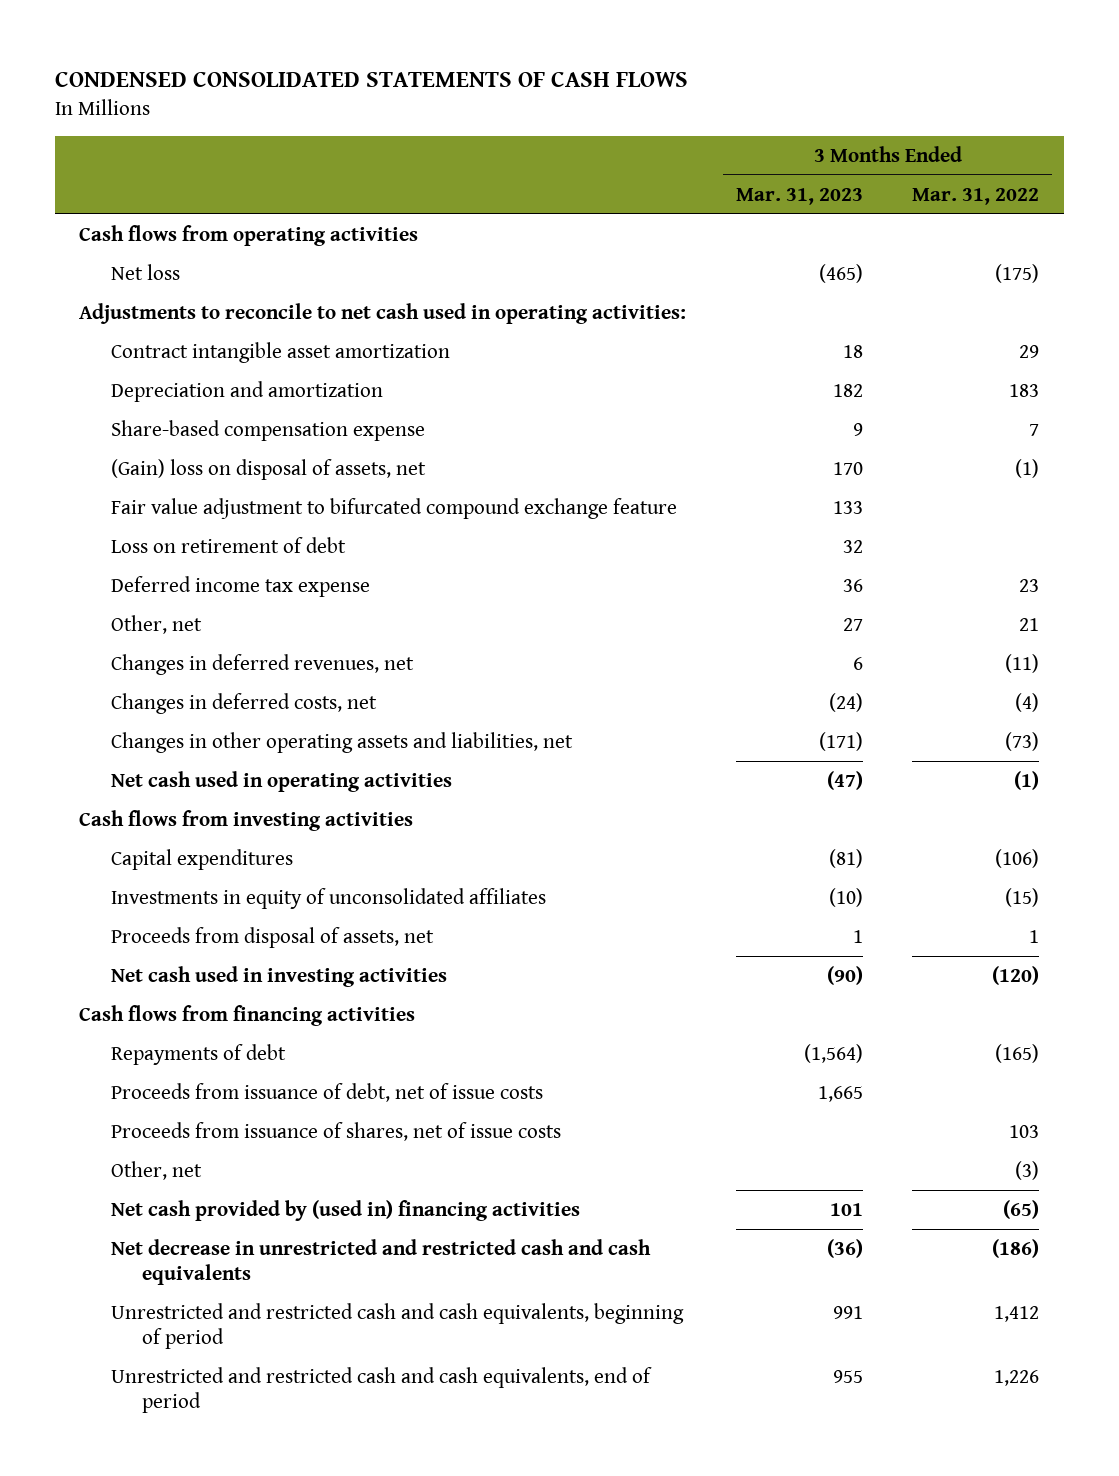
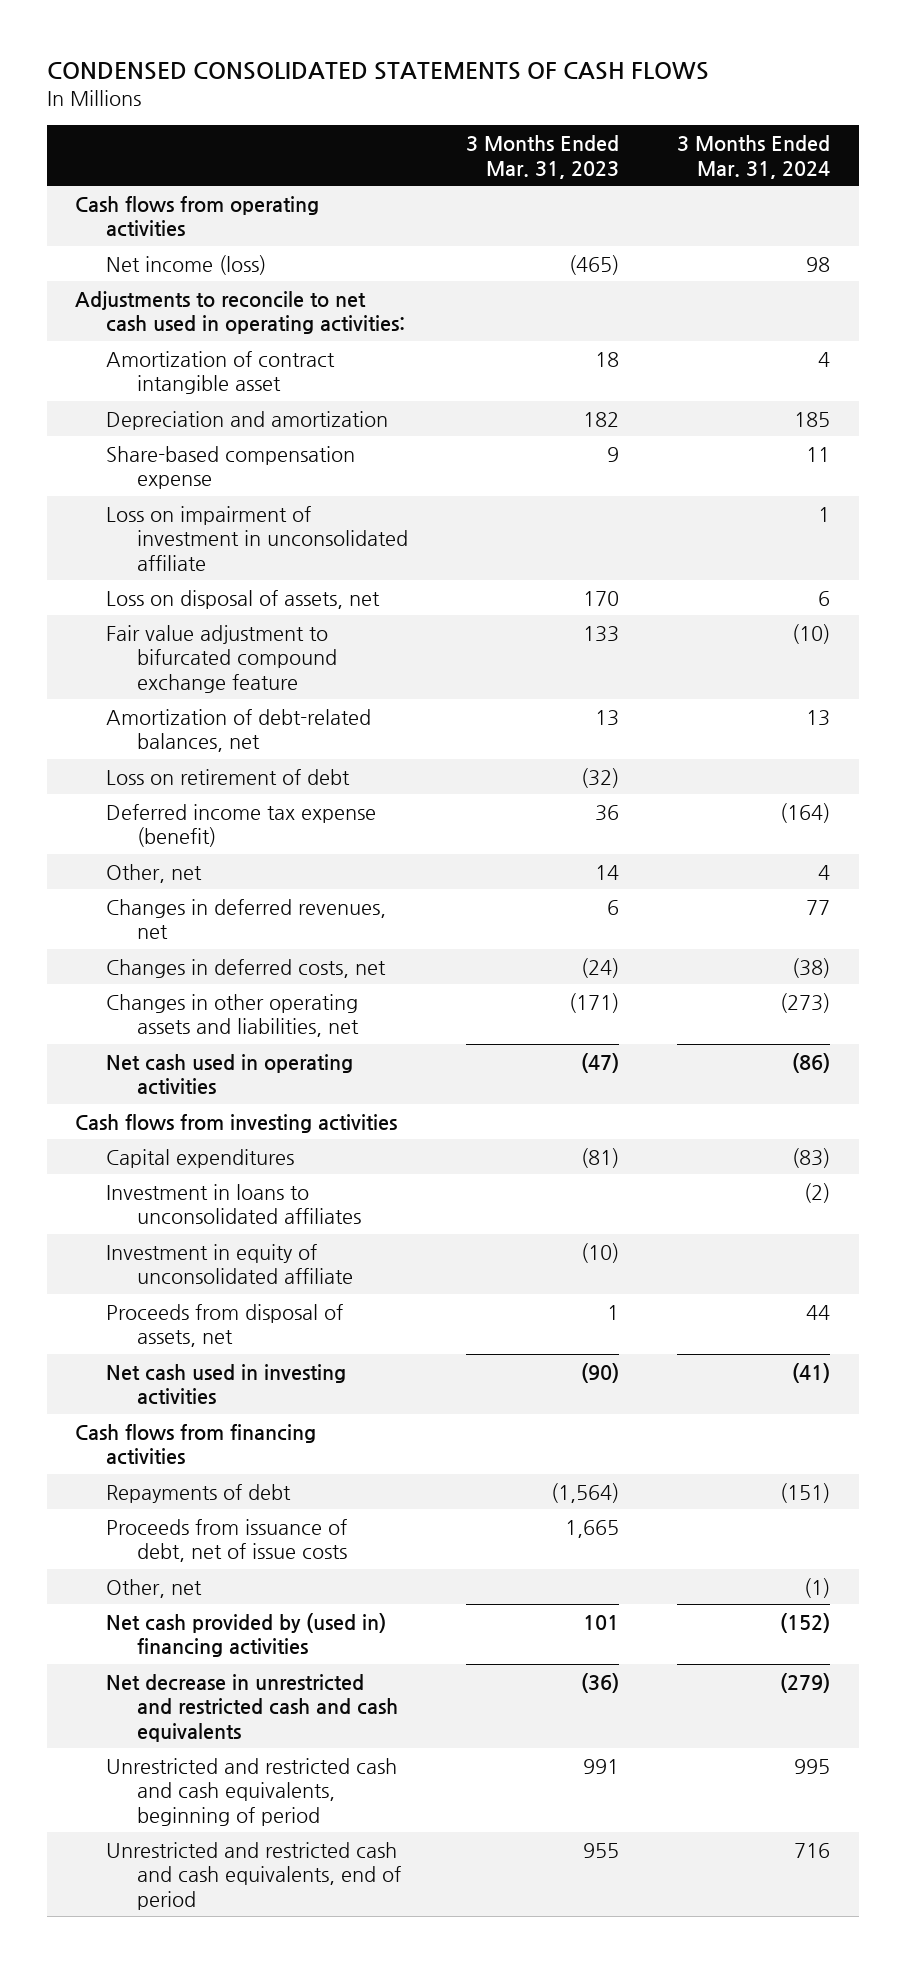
- | 3 Months Ended Mar. 31, 2023 | 3 Months Ended Mar. 31, 2022
+ | 3 Months Ended Mar. 31, 2023 | 3 Months Ended Mar. 31, 2024
- Net loss | (465) | (175)
+ Net income (loss) | (465) | 98
- Contract intangible asset amortization | 18 | 29
+ Amortization of contract intangible asset | 18 | 4
- (Gain) loss on disposal of assets, net | 170 | (1)
+ Loss on impairment of investment in unconsolidated affiliate | | 1
+ Loss on disposal of assets, net | 170 | 6
- Loss on retirement of debt | 32 |
- Deferred income tax expense | 36 | 23
- Other, net | 27 | 21
+ Amortization of debt-related balances, net | 13 | 13
+ Loss on retirement of debt | (32) |
+ Deferred income tax expense (benefit) | 36 | (164)
+ Other, net | 14 | 4
- Investments in equity of unconsolidated affiliates | (10) | (15)
+ Investment in loans to unconsolidated affiliates | | (2)
+ Investment in equity of unconsolidated affiliate | (10) |
- Proceeds from issuance of shares, net of issue costs | | 103

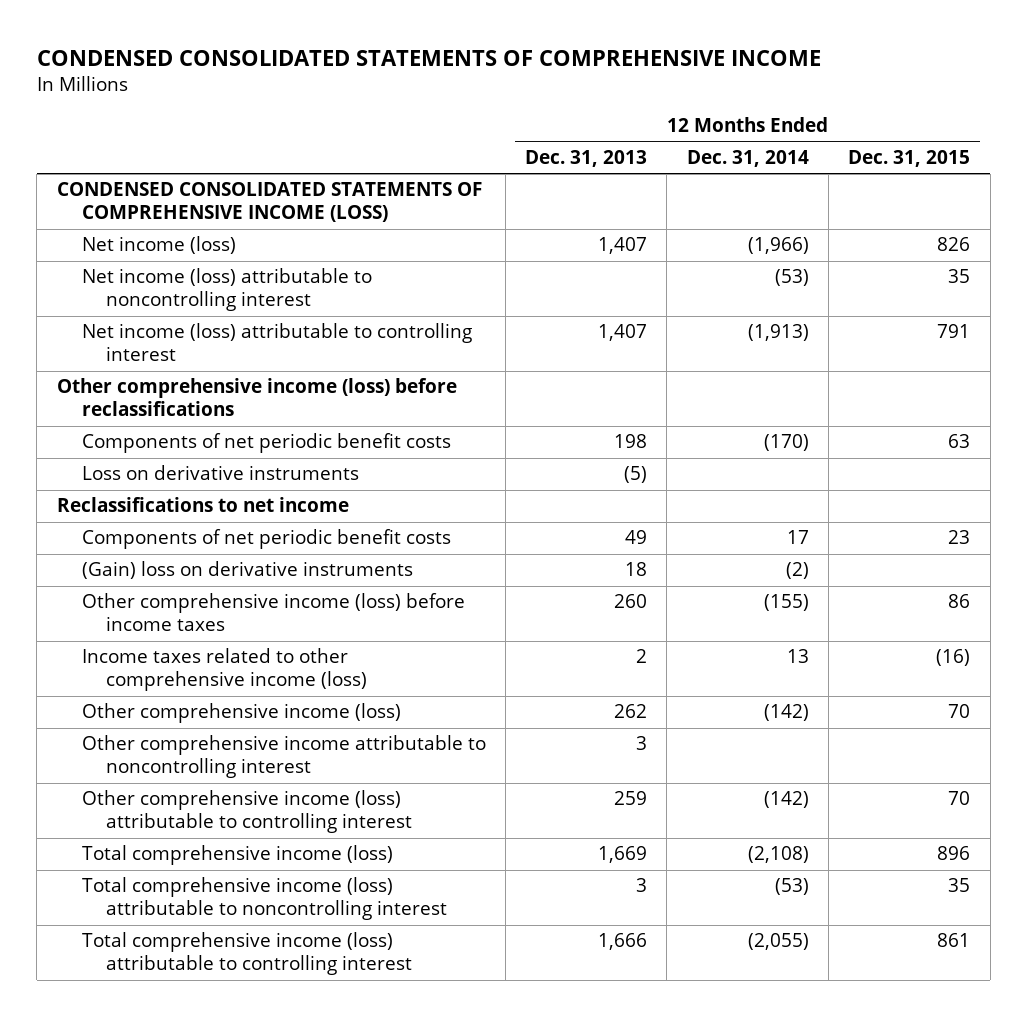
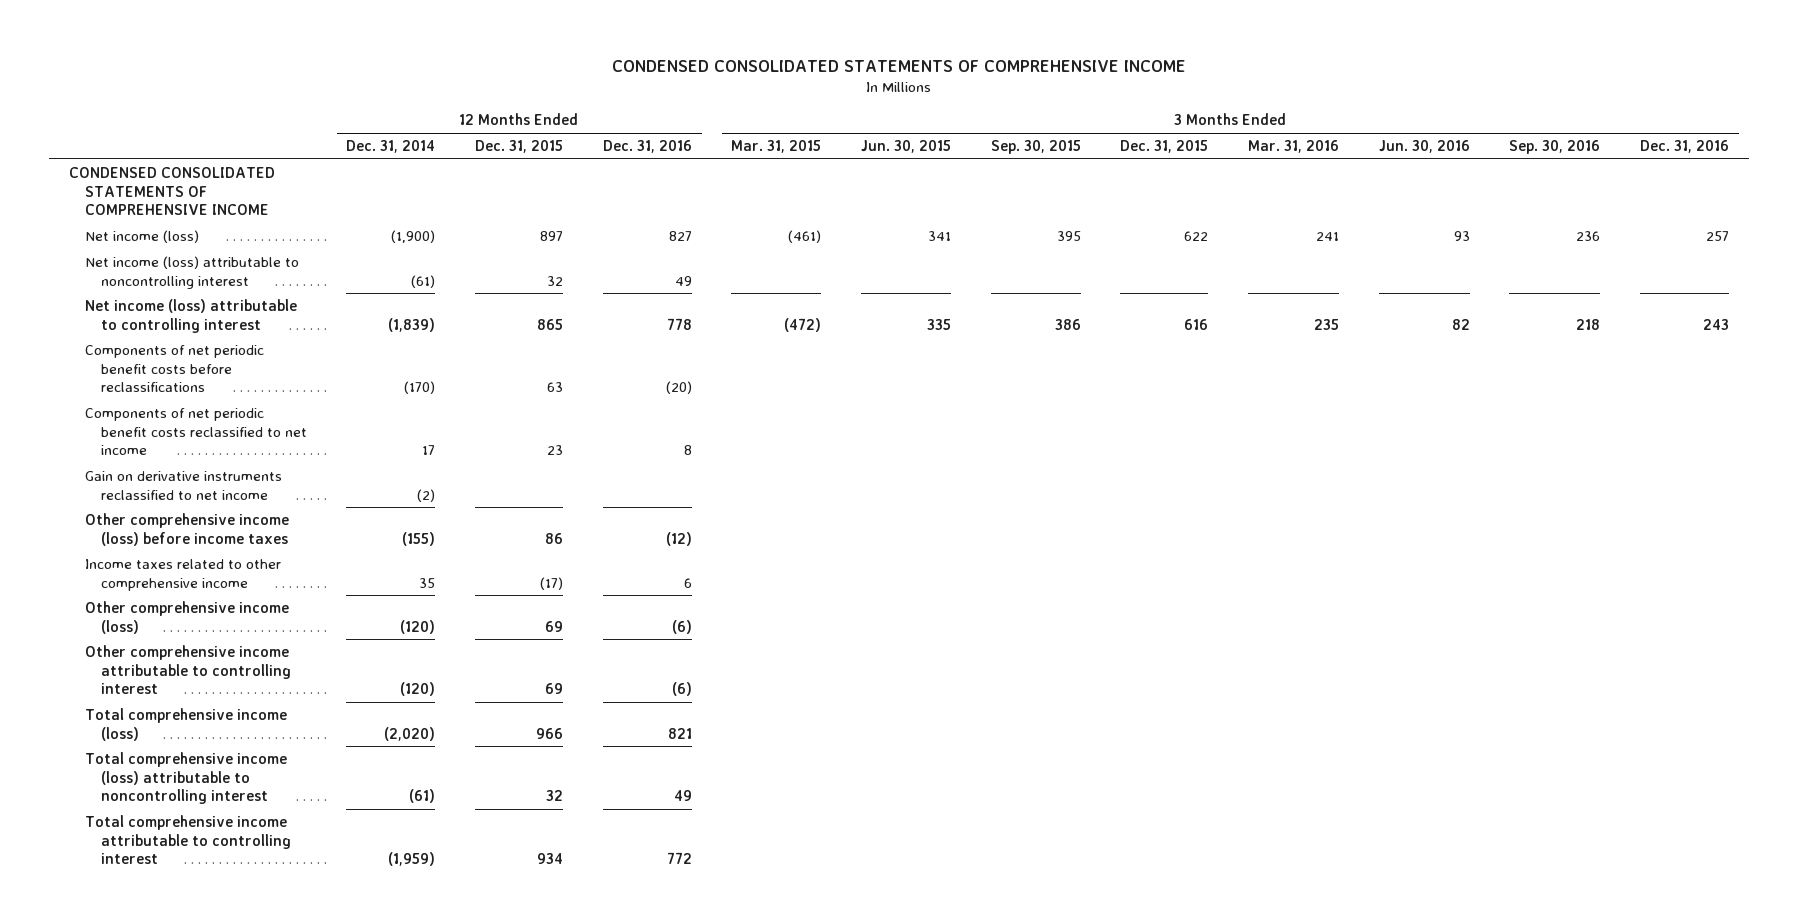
- | 12 Months Ended Dec. 31, 2013 | 12 Months Ended Dec. 31, 2014 | 12 Months Ended Dec. 31, 2015
+ | 12 Months Ended Dec. 31, 2014 | 12 Months Ended Dec. 31, 2015 | 12 Months Ended Dec. 31, 2016 | 3 Months Ended Mar. 31, 2015 | 3 Months Ended Jun. 30, 2015 | 3 Months Ended Sep. 30, 2015 | 3 Months Ended Dec. 31, 2015 | 3 Months Ended Mar. 31, 2016 | 3 Months Ended Jun. 30, 2016 | 3 Months Ended Sep. 30, 2016 | 3 Months Ended Dec. 31, 2016
- CONDENSED CONSOLIDATED STATEMENTS OF COMPREHENSIVE INCOME (LOSS)
- Net income (loss) | 1,407 | (1,966) | 826
- Net income (loss) attributable to noncontrolling interest | | (53) | 35
- Net income (loss) attributable to controlling interest | 1,407 | (1,913) | 791
- Other comprehensive income (loss) before reclassifications
- Components of net periodic benefit costs | 198 | (170) | 63
- Loss on derivative instruments | (5) | |
- Reclassifications to net income
- Components of net periodic benefit costs | 49 | 17 | 23
- (Gain) loss on derivative instruments | 18 | (2) |
+ CONDENSED CONSOLIDATED STATEMENTS OF COMPREHENSIVE INCOME
+ Net income (loss) | (1,900) | 897 | 827 | (461) | 341 | 395 | 622 | 241 | 93 | 236 | 257
+ Net income (loss) attributable to noncontrolling interest | (61) | 32 | 49 | | | | | | | |
+ Net income (loss) attributable to controlling interest | (1,839) | 865 | 778 | (472) | 335 | 386 | 616 | 235 | 82 | 218 | 243
+ Components of net periodic benefit costs before reclassifications | (170) | 63 | (20) | | | | | | | |
+ Components of net periodic benefit costs reclassified to net income | 17 | 23 | 8 | | | | | | | |
+ Gain on derivative instruments reclassified to net income | (2) | | | | | | | | | |
- Income taxes related to other comprehensive income (loss) | 2 | 13 | (16)
- Other comprehensive income (loss) | 262 | (142) | 70
- Other comprehensive income attributable to noncontrolling interest | 3 | |
- Other comprehensive income (loss) attributable to controlling interest | 259 | (142) | 70
- Total comprehensive income (loss) | 1,669 | (2,108) | 896
- Total comprehensive income (loss) attributable to noncontrolling interest | 3 | (53) | 35
- Total comprehensive income (loss) attributable to controlling interest | 1,666 | (2,055) | 861
+ Income taxes related to other comprehensive income | 35 | (17) | 6 | | | | | | | |
+ Other comprehensive income (loss) | (120) | 69 | (6) | | | | | | | |
+ Other comprehensive income attributable to controlling interest | (120) | 69 | (6) | | | | | | | |
+ Total comprehensive income (loss) | (2,020) | 966 | 821 | | | | | | | |
+ Total comprehensive income (loss) attributable to noncontrolling interest | (61) | 32 | 49 | | | | | | | |
+ Total comprehensive income attributable to controlling interest | (1,959) | 934 | 772 | | | | | | | |

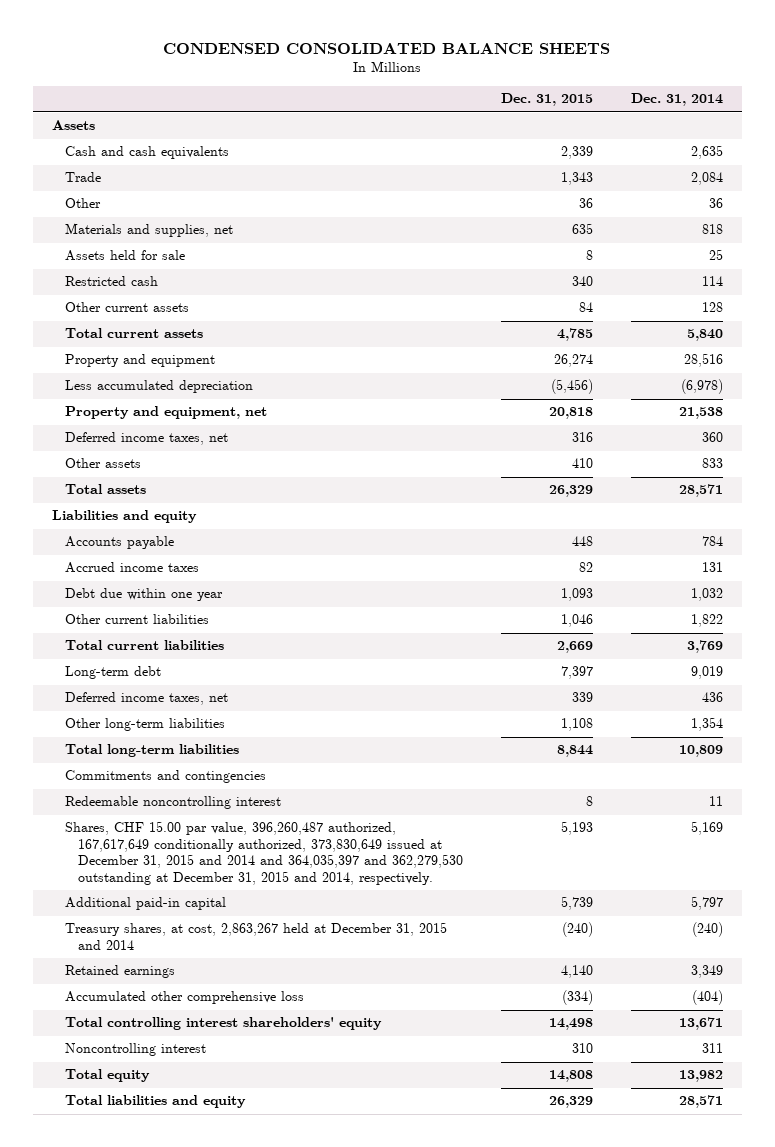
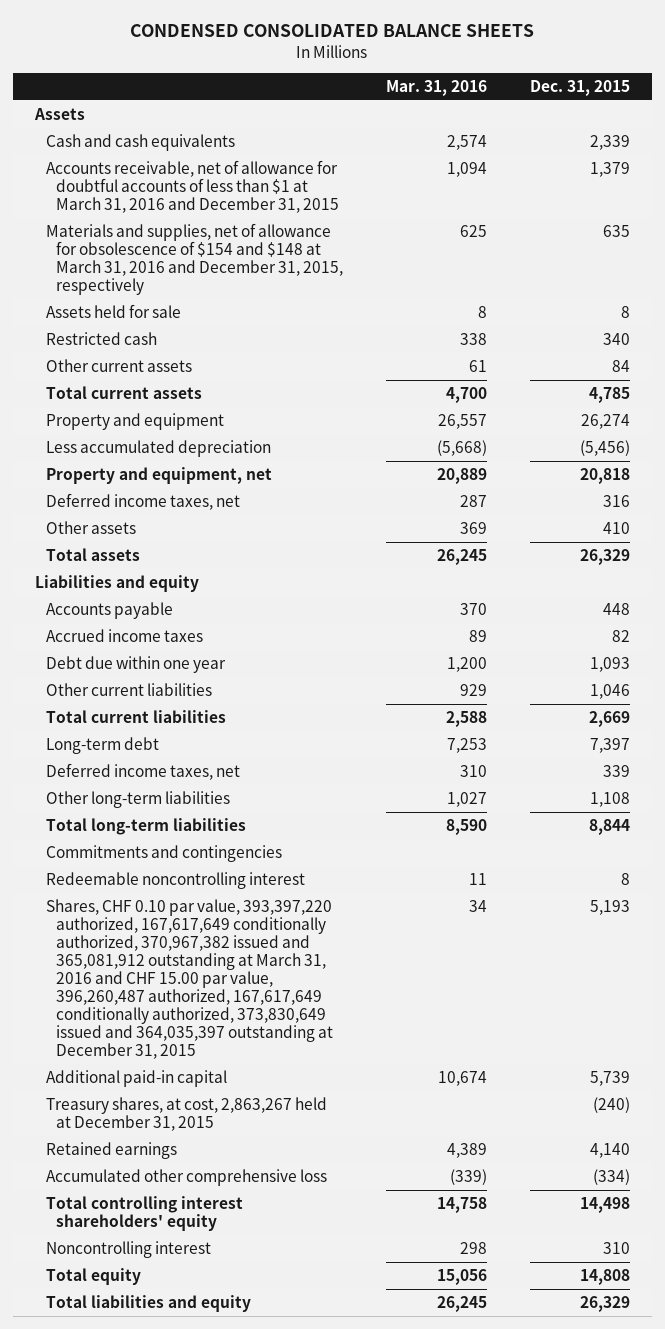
- | Dec. 31, 2015 | Dec. 31, 2014
+ | Mar. 31, 2016 | Dec. 31, 2015
- Trade | 1,343 | 2,084
- Other | 36 | 36
- Materials and supplies, net | 635 | 818
+ Accounts receivable, net of allowance for doubtful accounts of less than $1 at March 31, 2016 and December 31, 2015 | 1,094 | 1,379
+ Materials and supplies, net of allowance for obsolescence of $154 and $148 at March 31, 2016 and December 31, 2015, respectively | 625 | 635
- Shares, CHF 15.00 par value, 396,260,487 authorized, 167,617,649 conditionally authorized, 373,830,649 issued at December 31, 2015 and 2014 and 364,035,397 and 362,279,530 outstanding at December 31, 2015 and 2014, respectively. | 5,193 | 5,169
+ Shares, CHF 0.10 par value, 393,397,220 authorized, 167,617,649 conditionally authorized, 370,967,382 issued and 365,081,912 outstanding at March 31, 2016 and CHF 15.00 par value, 396,260,487 authorized, 167,617,649 conditionally authorized, 373,830,649 issued and 364,035,397 outstanding at December 31, 2015 | 34 | 5,193
- Treasury shares, at cost, 2,863,267 held at December 31, 2015 and 2014 | (240) | (240)
+ Treasury shares, at cost, 2,863,267 held at December 31, 2015 | | (240)

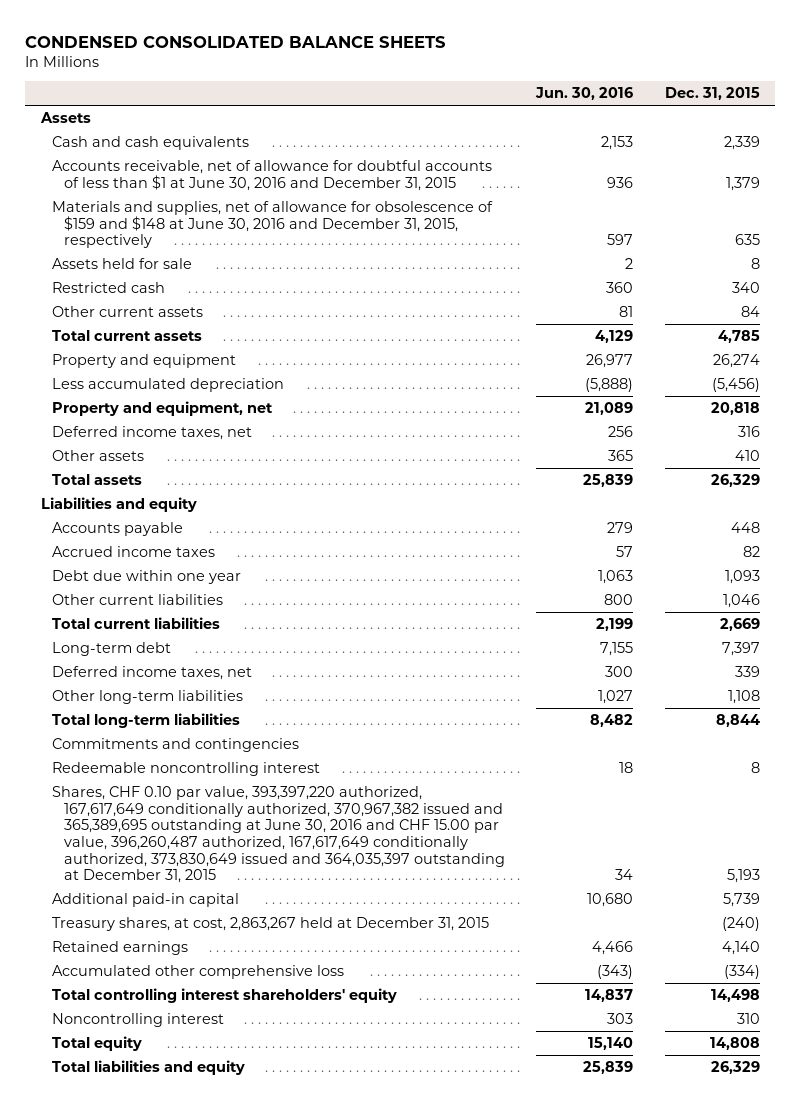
- | Mar. 31, 2016 | Dec. 31, 2015
+ | Jun. 30, 2016 | Dec. 31, 2015
- Accounts receivable, net of allowance for doubtful accounts of less than $1 at March 31, 2016 and December 31, 2015 | 1,094 | 1,379
- Materials and supplies, net of allowance for obsolescence of $154 and $148 at March 31, 2016 and December 31, 2015, respectively | 625 | 635
+ Accounts receivable, net of allowance for doubtful accounts of less than $1 at June 30, 2016 and December 31, 2015 | 936 | 1,379
+ Materials and supplies, net of allowance for obsolescence of $159 and $148 at June 30, 2016 and December 31, 2015, respectively | 597 | 635
- Shares, CHF 0.10 par value, 393,397,220 authorized, 167,617,649 conditionally authorized, 370,967,382 issued and 365,081,912 outstanding at March 31, 2016 and CHF 15.00 par value, 396,260,487 authorized, 167,617,649 conditionally authorized, 373,830,649 issued and 364,035,397 outstanding at December 31, 2015 | 34 | 5,193
+ Shares, CHF 0.10 par value, 393,397,220 authorized, 167,617,649 conditionally authorized, 370,967,382 issued and 365,389,695 outstanding at June 30, 2016 and CHF 15.00 par value, 396,260,487 authorized, 167,617,649 conditionally authorized, 373,830,649 issued and 364,035,397 outstanding at December 31, 2015 | 34 | 5,193

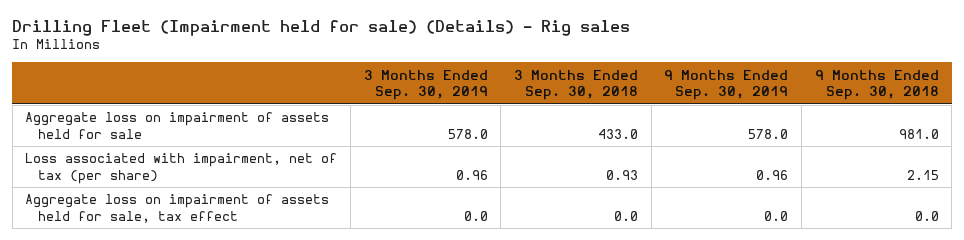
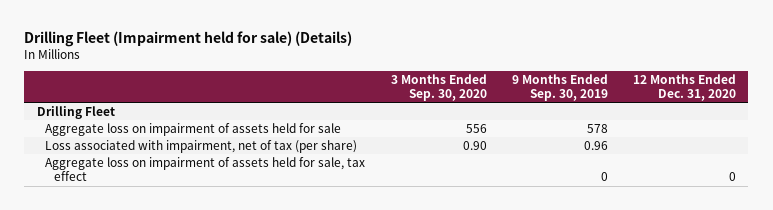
- Drilling Fleet (Impairment held for sale) (Details) - Rig sales
+ Drilling Fleet (Impairment held for sale) (Details)
- | 3 Months Ended Sep. 30, 2019 | 3 Months Ended Sep. 30, 2018 | 9 Months Ended Sep. 30, 2019 | 9 Months Ended Sep. 30, 2018
+ | 3 Months Ended Sep. 30, 2020 | 9 Months Ended Sep. 30, 2019 | 12 Months Ended Dec. 31, 2020
- Aggregate loss on impairment of assets held for sale | 578.0 | 433.0 | 578.0 | 981.0
+ Drilling Fleet
+ Aggregate loss on impairment of assets held for sale | 556 | 578 |
- Aggregate loss on impairment of assets held for sale, tax effect | 0.0 | 0.0 | 0.0 | 0.0
+ Aggregate loss on impairment of assets held for sale, tax effect | | 0 | 0

